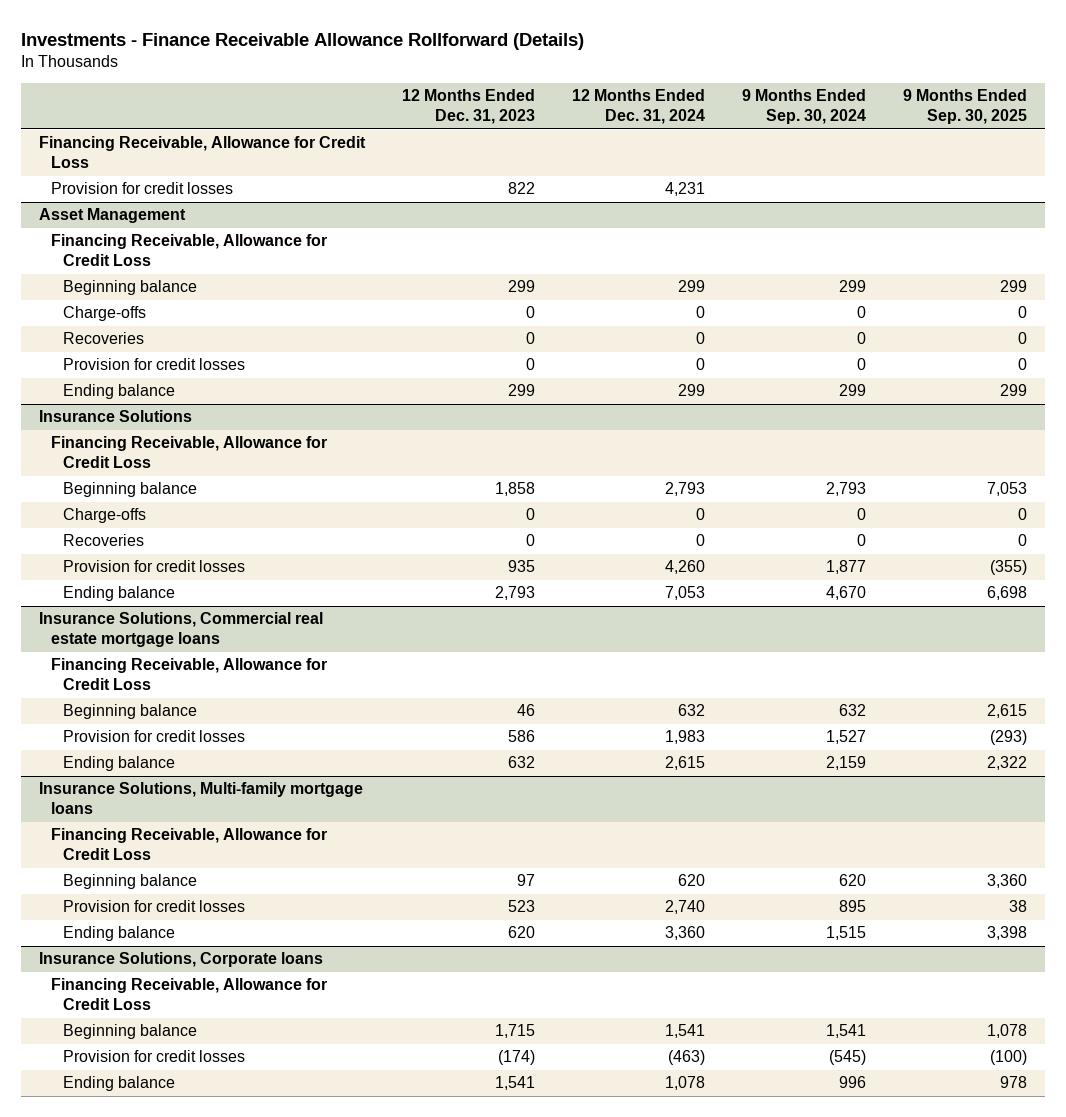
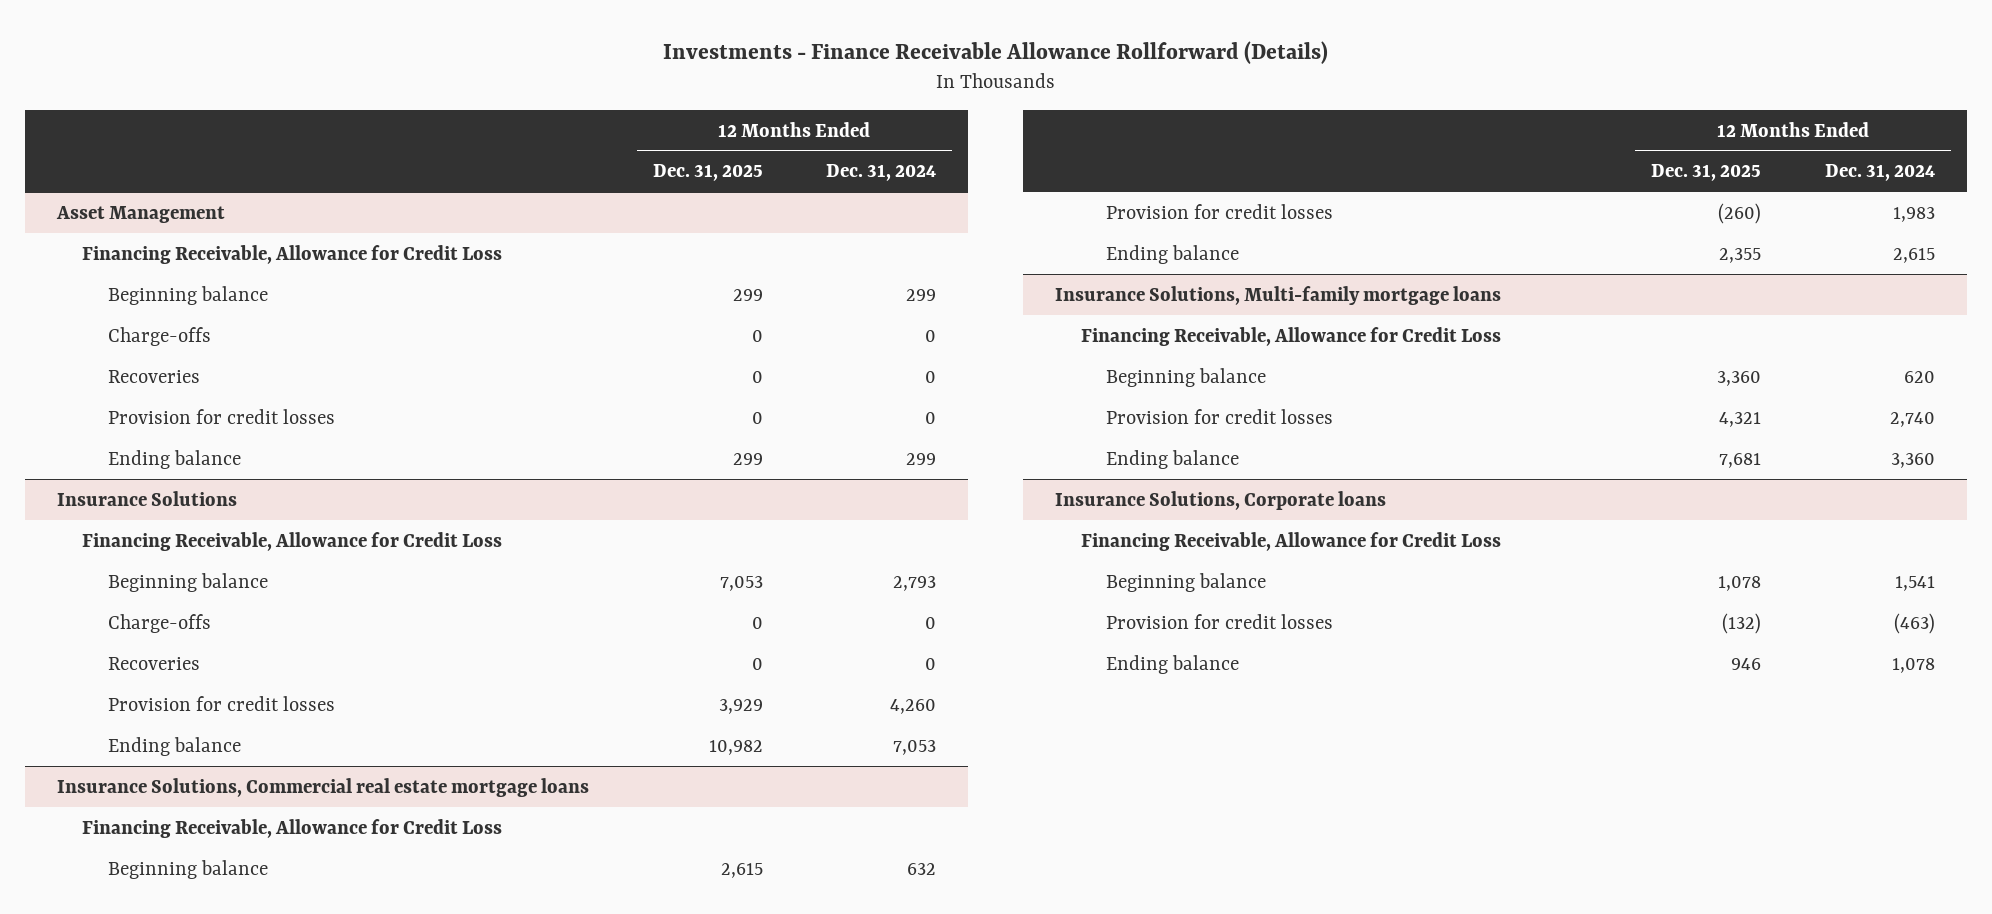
- | 12 Months Ended Dec. 31, 2023 | 12 Months Ended Dec. 31, 2024 | 9 Months Ended Sep. 30, 2024 | 9 Months Ended Sep. 30, 2025
+ | 12 Months Ended Dec. 31, 2025 | 12 Months Ended Dec. 31, 2024
- Financing Receivable, Allowance for Credit Loss
- Provision for credit losses | 822 | 4,231 | |

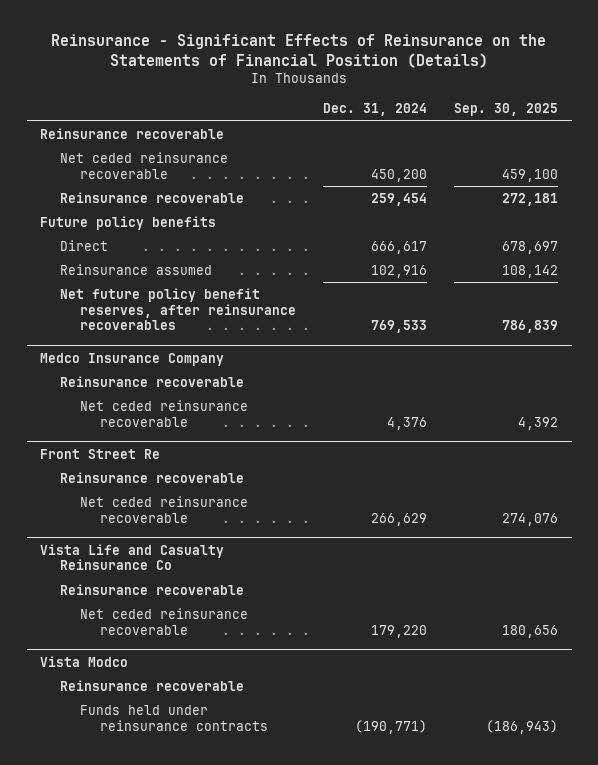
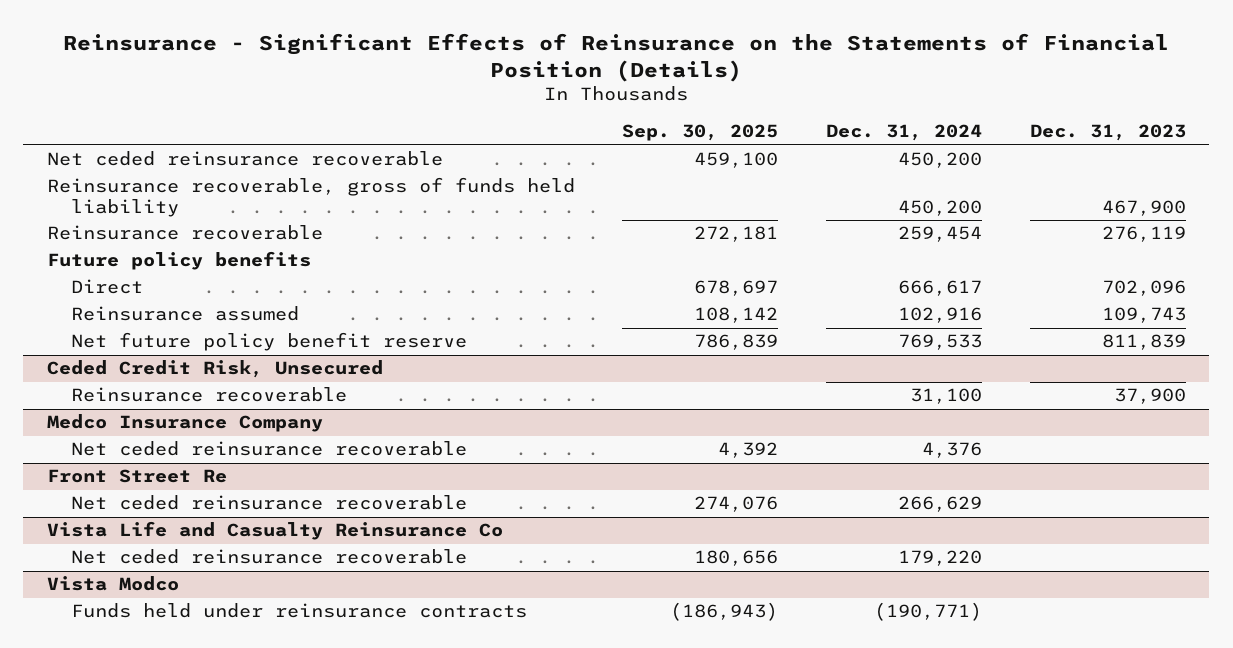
- | Dec. 31, 2024 | Sep. 30, 2025
+ | Sep. 30, 2025 | Dec. 31, 2024 | Dec. 31, 2023
- Reinsurance recoverable
+ Reinsurance recoverable, gross of funds held liability | | 450,200 | 467,900
- Net future policy benefit reserves, after reinsurance recoverables | 769,533 | 786,839
+ Net future policy benefit reserve | 786,839 | 769,533 | 811,839
+ Ceded Credit Risk, Unsecured
+ Reinsurance recoverable | | 31,100 | 37,900
@ Medco Insurance Company
- Reinsurance recoverable
@ Front Street Re
- Reinsurance recoverable
@ Vista Life and Casualty Reinsurance Co
- Reinsurance recoverable
@ Vista Modco
- Reinsurance recoverable

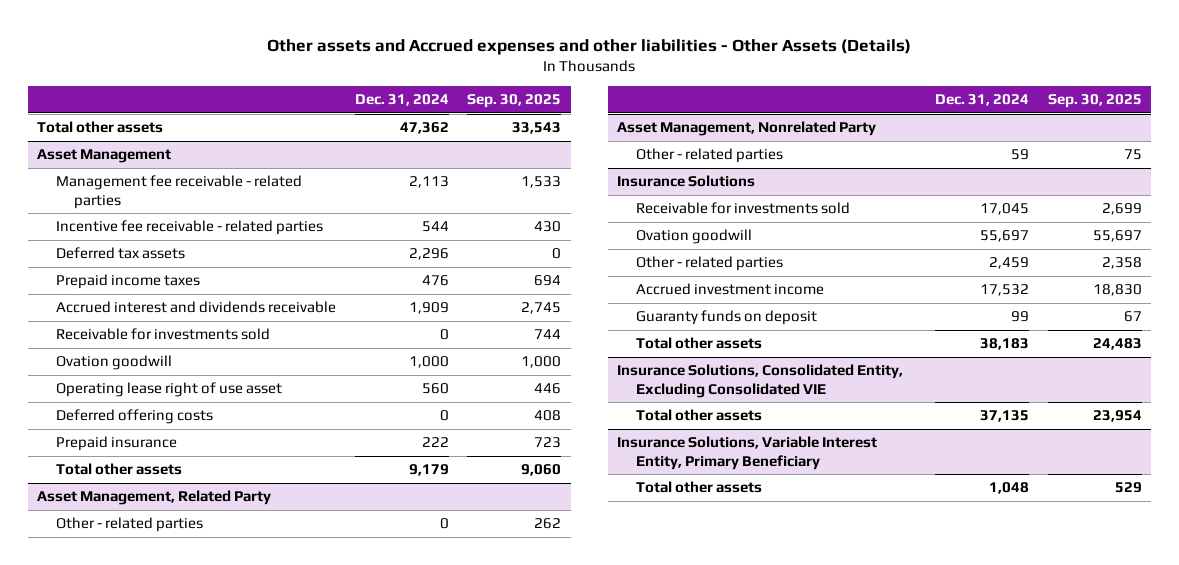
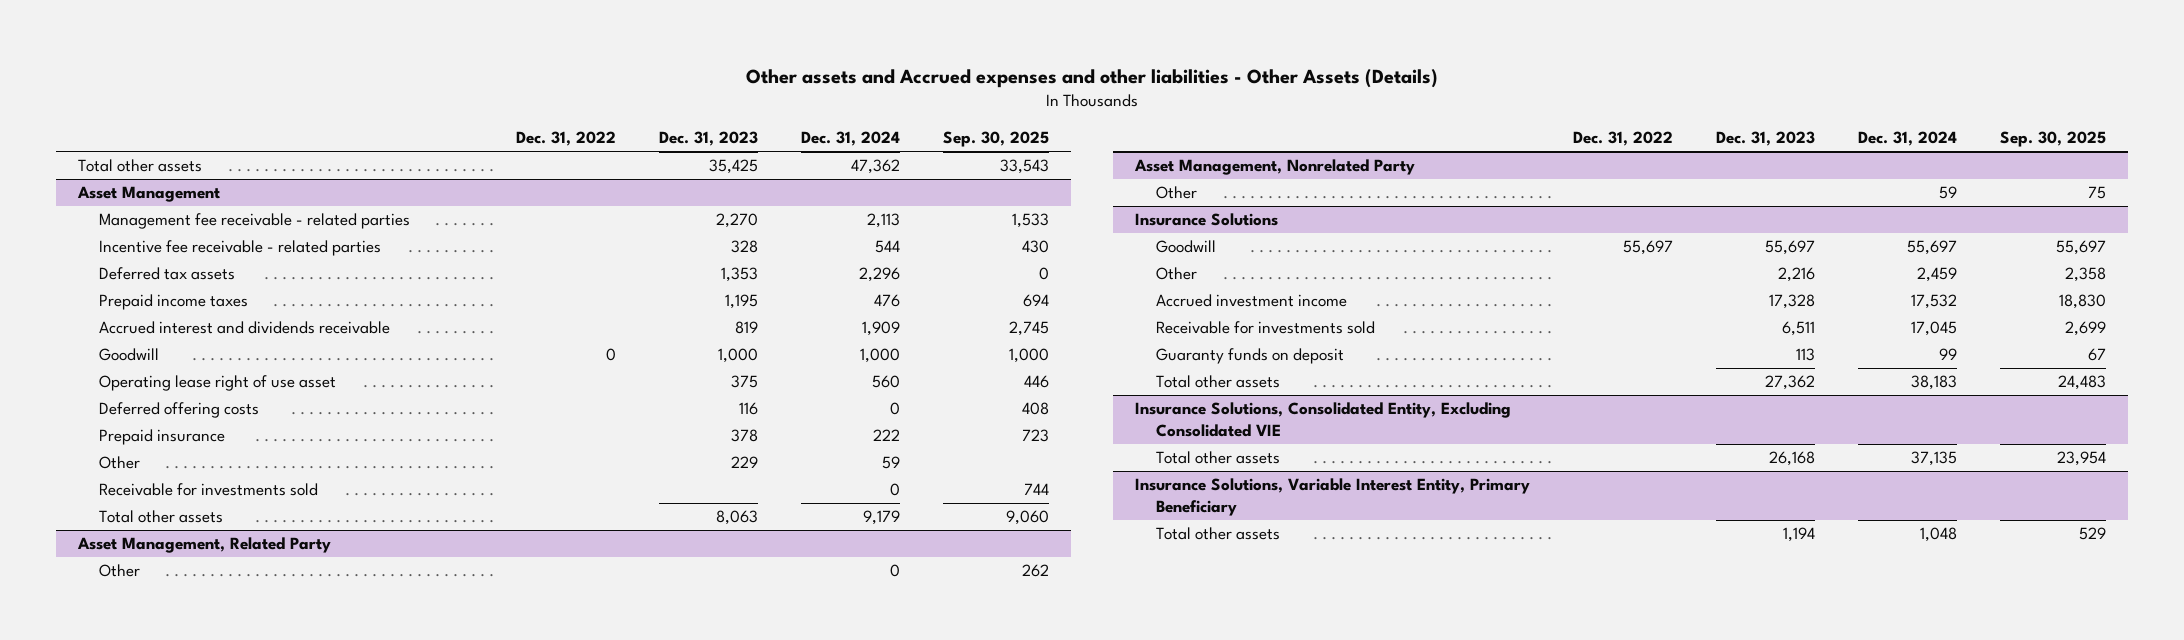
- | Dec. 31, 2024 | Sep. 30, 2025
+ | Dec. 31, 2022 | Dec. 31, 2023 | Dec. 31, 2024 | Sep. 30, 2025
@ Asset Management
- Ovation goodwill | 1,000 | 1,000
+ Goodwill | 0 | 1,000 | 1,000 | 1,000
+ Other | | 229 | 59 |
moved down: Receivable for investments sold | | | 0 | 744
@ Asset Management, Related Party
- Other - related parties | 0 | 262
+ Other | | | 0 | 262
@ Asset Management, Nonrelated Party
- Other - related parties | 59 | 75
+ Other | | | 59 | 75
@ Insurance Solutions
- Ovation goodwill | 55,697 | 55,697
- Other - related parties | 2,459 | 2,358
+ Goodwill | 55,697 | 55,697 | 55,697 | 55,697
+ Other | | 2,216 | 2,459 | 2,358
moved down: Receivable for investments sold | | 6,511 | 17,045 | 2,699

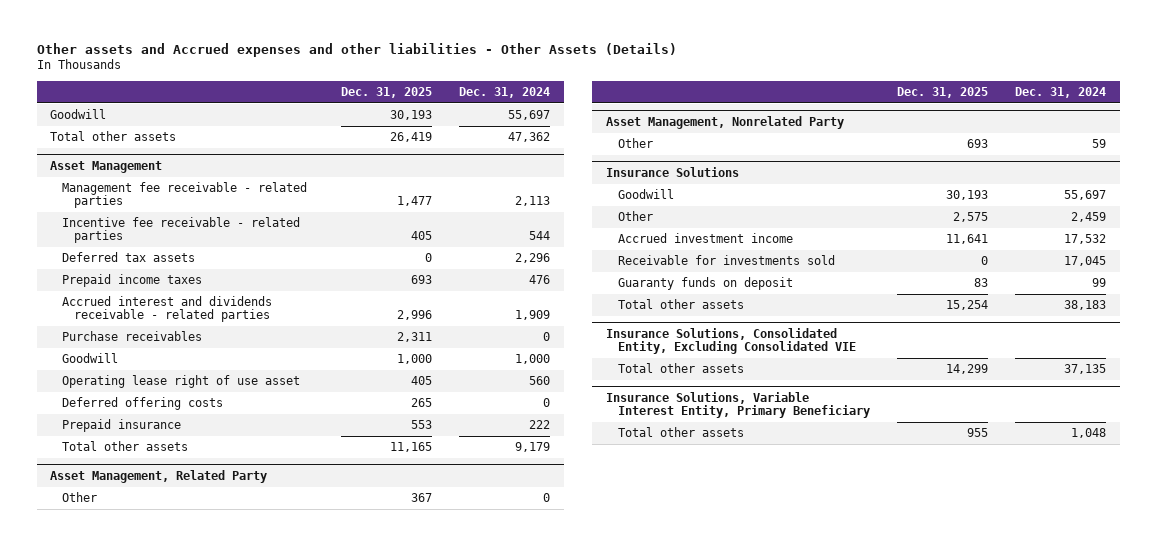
- | Dec. 31, 2022 | Dec. 31, 2023 | Dec. 31, 2024 | Sep. 30, 2025
+ | Dec. 31, 2025 | Dec. 31, 2024
+ Goodwill | 30,193 | 55,697
@ Asset Management
- Accrued interest and dividends receivable | | 819 | 1,909 | 2,745
+ Accrued interest and dividends receivable - related parties | 2,996 | 1,909
+ Purchase receivables | 2,311 | 0
- Other | | 229 | 59 |
- Receivable for investments sold | | | 0 | 744

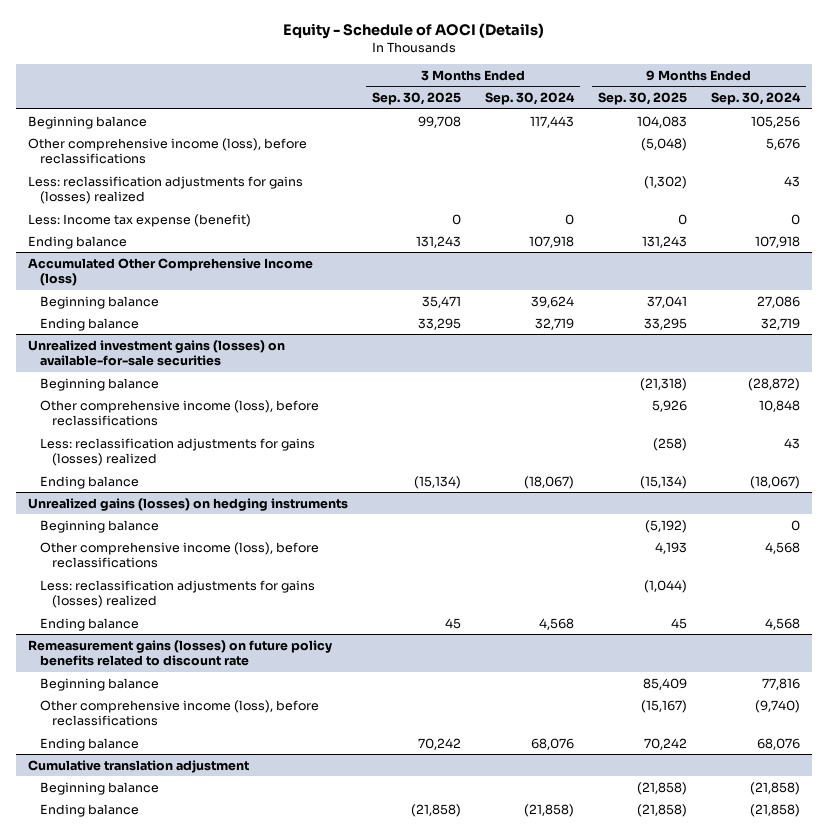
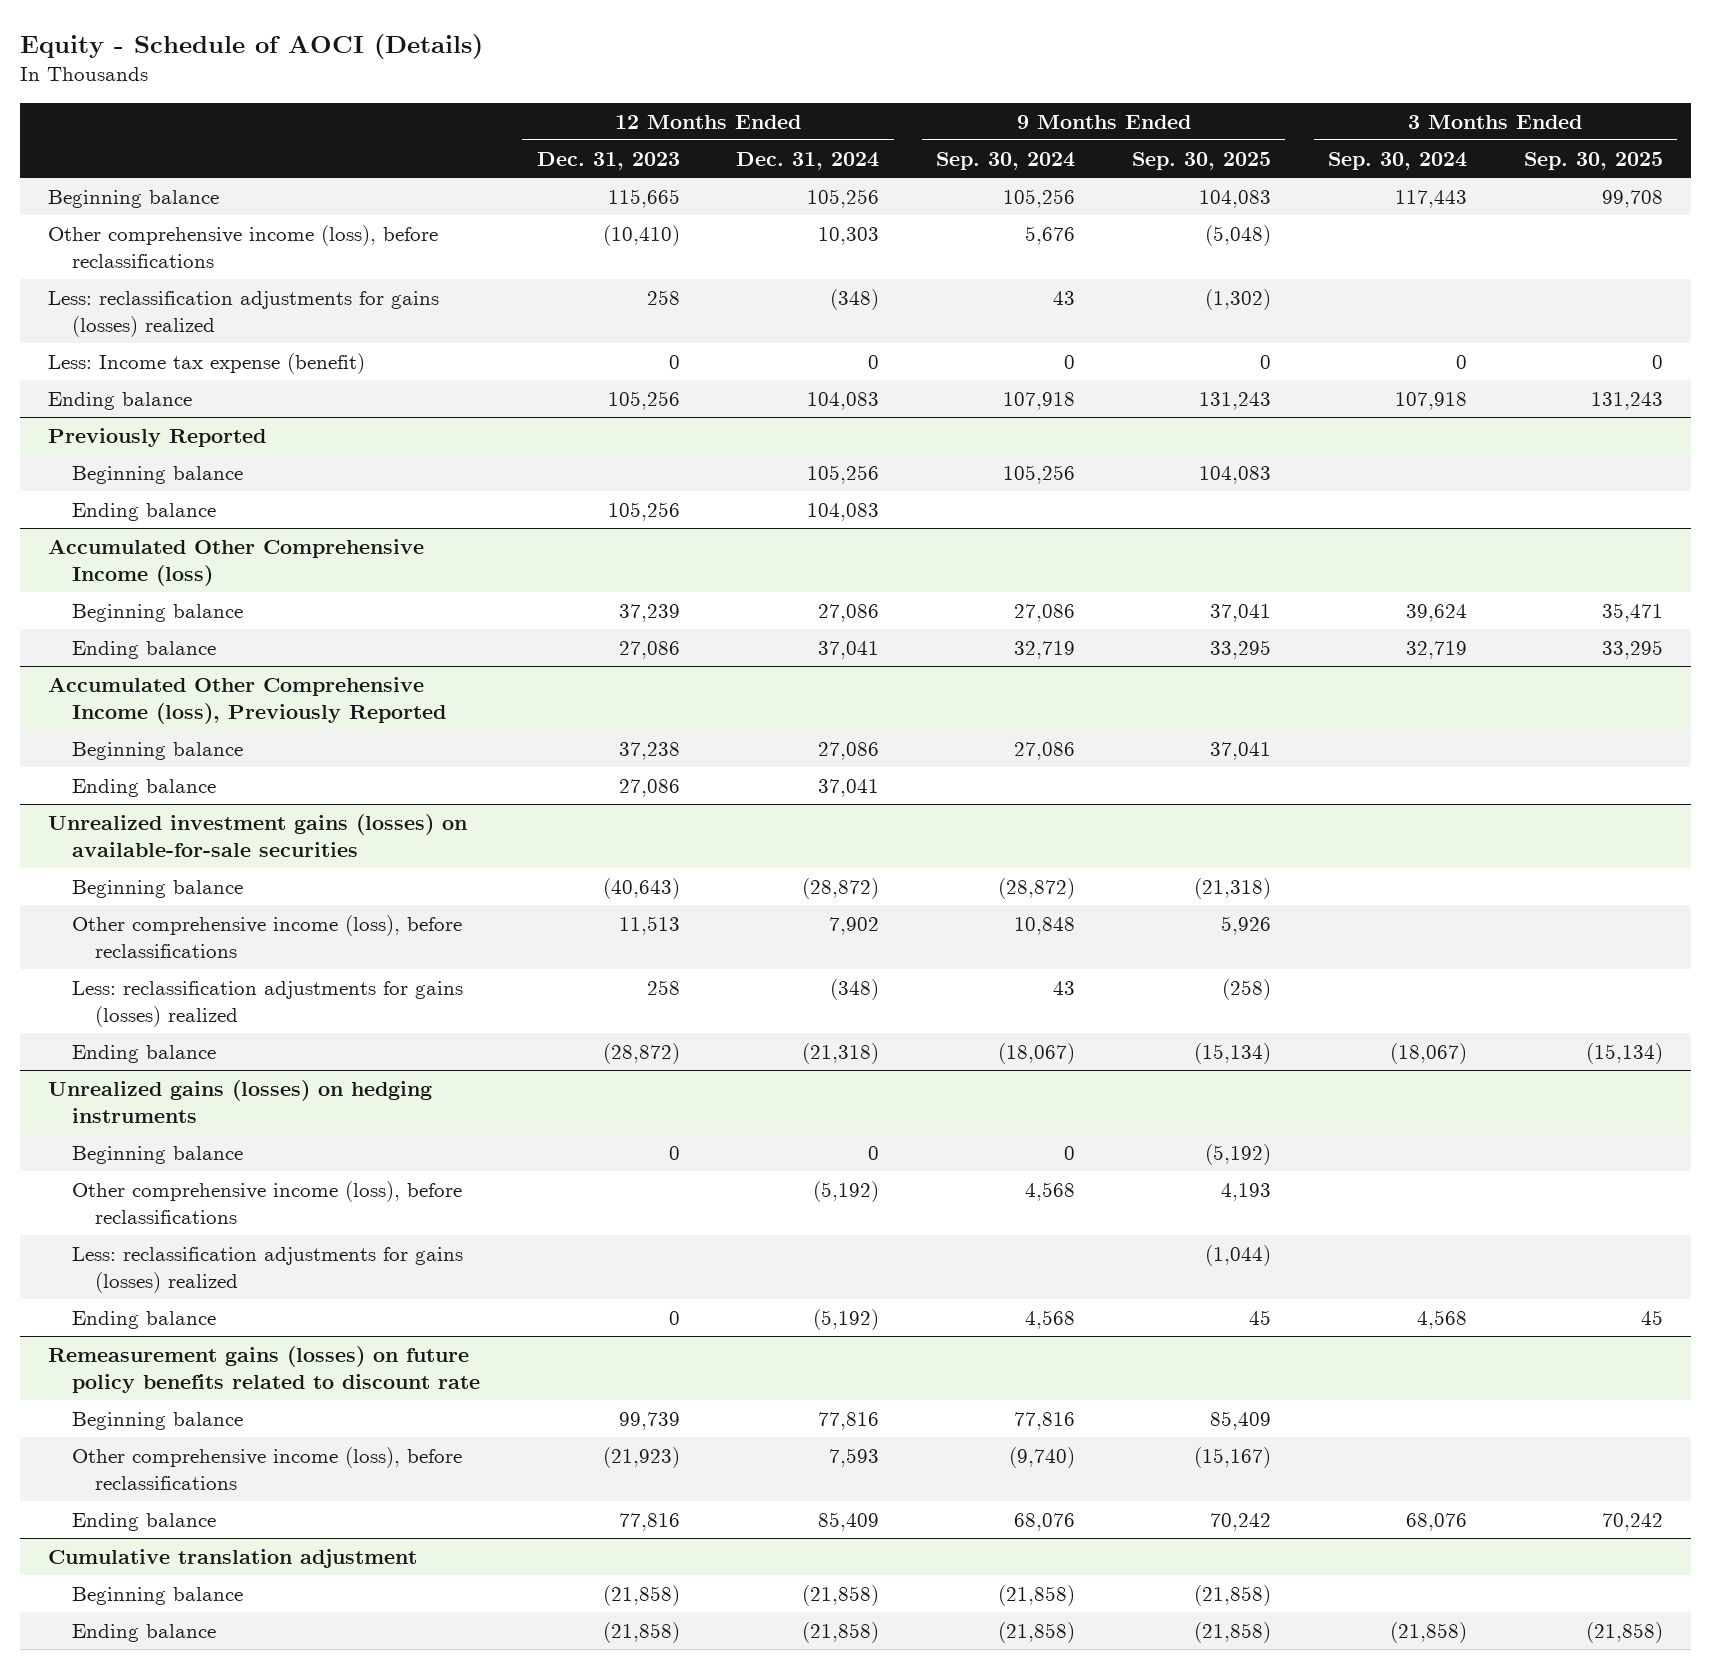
- | 3 Months Ended Sep. 30, 2025 | 3 Months Ended Sep. 30, 2024 | 9 Months Ended Sep. 30, 2025 | 9 Months Ended Sep. 30, 2024
+ | 12 Months Ended Dec. 31, 2023 | 12 Months Ended Dec. 31, 2024 | 9 Months Ended Sep. 30, 2024 | 9 Months Ended Sep. 30, 2025 | 3 Months Ended Sep. 30, 2024 | 3 Months Ended Sep. 30, 2025
+ Previously Reported
+ Beginning balance | | 105,256 | 105,256 | 104,083 | |
+ Ending balance | 105,256 | 104,083 | | | |
+ Accumulated Other Comprehensive Income (loss), Previously Reported
+ Beginning balance | 37,238 | 27,086 | 27,086 | 37,041 | |
+ Ending balance | 27,086 | 37,041 | | | |

